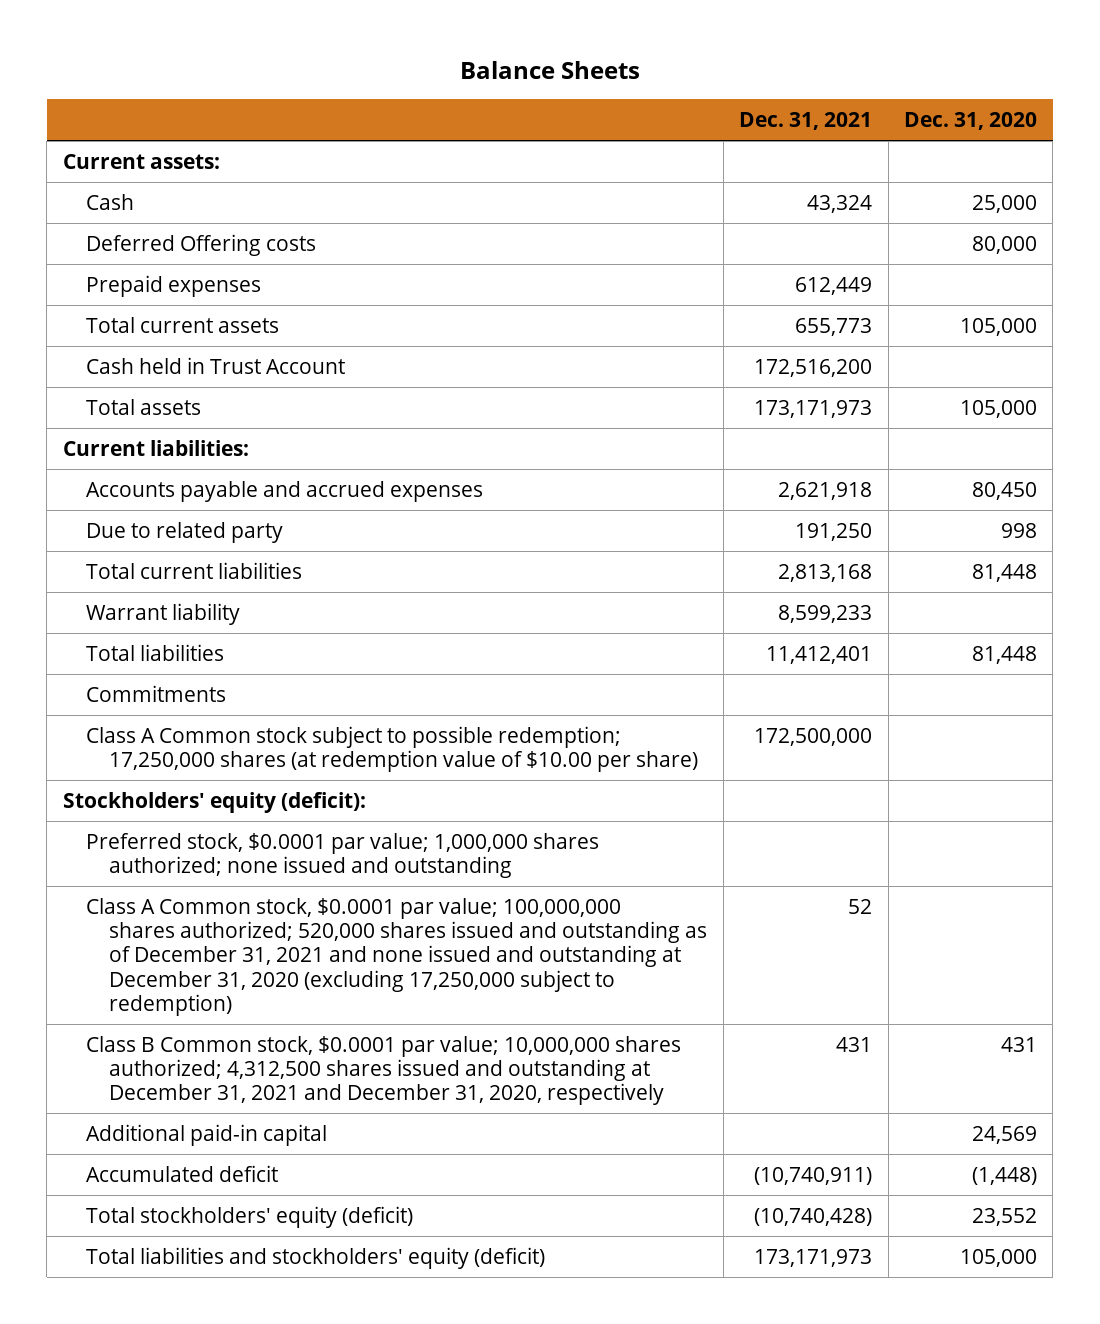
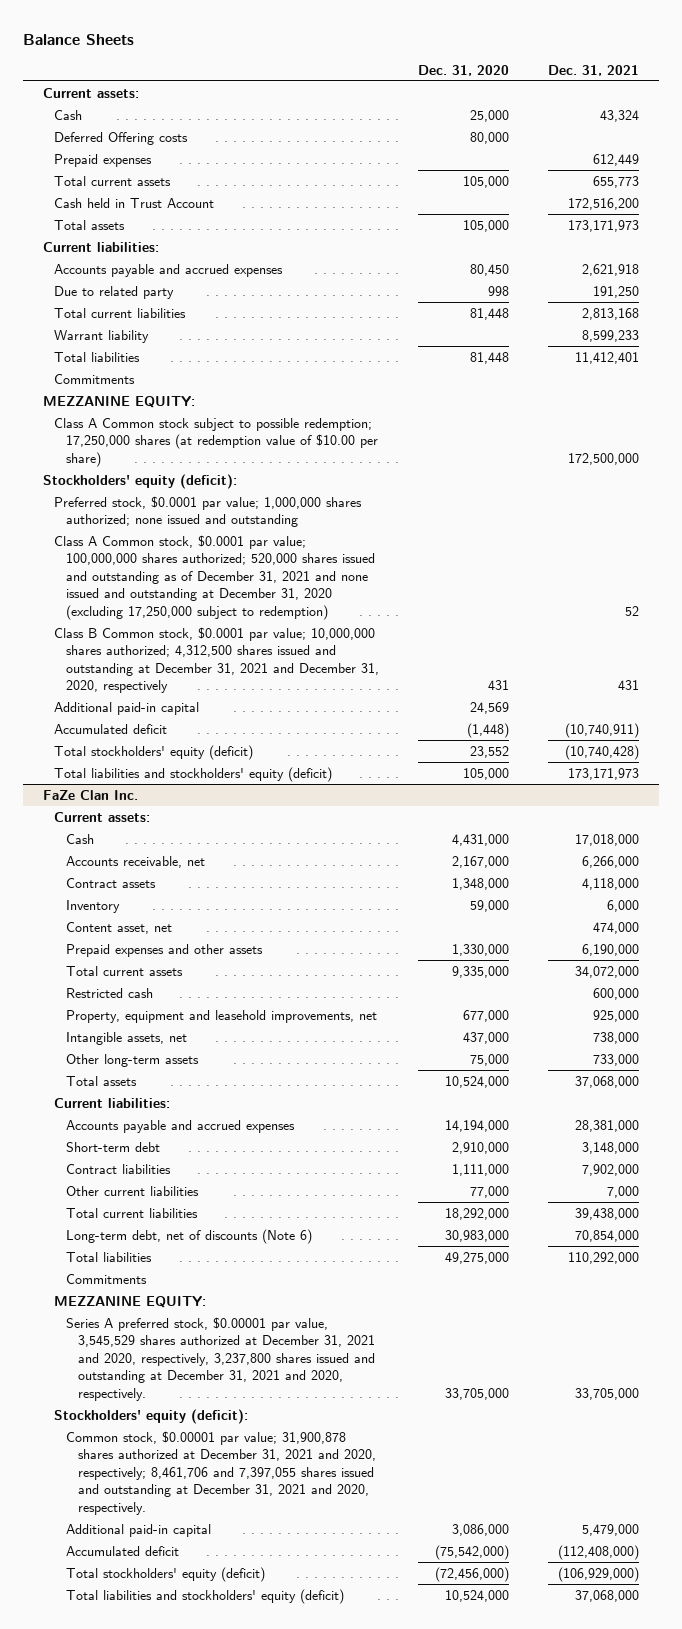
- | Dec. 31, 2021 | Dec. 31, 2020
+ | Dec. 31, 2020 | Dec. 31, 2021
+ MEZZANINE EQUITY:
+ FaZe Clan Inc.
+ Current assets:
+ Cash | 4,431,000 | 17,018,000
+ Accounts receivable, net | 2,167,000 | 6,266,000
+ Contract assets | 1,348,000 | 4,118,000
+ Inventory | 59,000 | 6,000
+ Content asset, net | | 474,000
+ Prepaid expenses and other assets | 1,330,000 | 6,190,000
+ Total current assets | 9,335,000 | 34,072,000
+ Restricted cash | | 600,000
+ Property, equipment and leasehold improvements, net | 677,000 | 925,000
+ Intangible assets, net | 437,000 | 738,000
+ Other long-term assets | 75,000 | 733,000
+ Total assets | 10,524,000 | 37,068,000
+ Current liabilities:
+ Accounts payable and accrued expenses | 14,194,000 | 28,381,000
+ Short-term debt | 2,910,000 | 3,148,000
+ Contract liabilities | 1,111,000 | 7,902,000
+ Other current liabilities | 77,000 | 7,000
+ Total current liabilities | 18,292,000 | 39,438,000
+ Long-term debt, net of discounts (Note 6) | 30,983,000 | 70,854,000
+ Total liabilities | 49,275,000 | 110,292,000
+ Commitments
+ MEZZANINE EQUITY:
+ Series A preferred stock, $0.00001 par value, 3,545,529 shares authorized at December 31, 2021 and 2020, respectively, 3,237,800 shares issued and outstanding at December 31, 2021 and 2020, respectively. | 33,705,000 | 33,705,000
+ Stockholders' equity (deficit):
+ Common stock, $0.00001 par value; 31,900,878 shares authorized at December 31, 2021 and 2020, respectively; 8,461,706 and 7,397,055 shares issued and outstanding at December 31, 2021 and 2020, respectively.
+ Additional paid-in capital | 3,086,000 | 5,479,000
+ Accumulated deficit | (75,542,000) | (112,408,000)
+ Total stockholders' equity (deficit) | (72,456,000) | (106,929,000)
+ Total liabilities and stockholders' equity (deficit) | 10,524,000 | 37,068,000

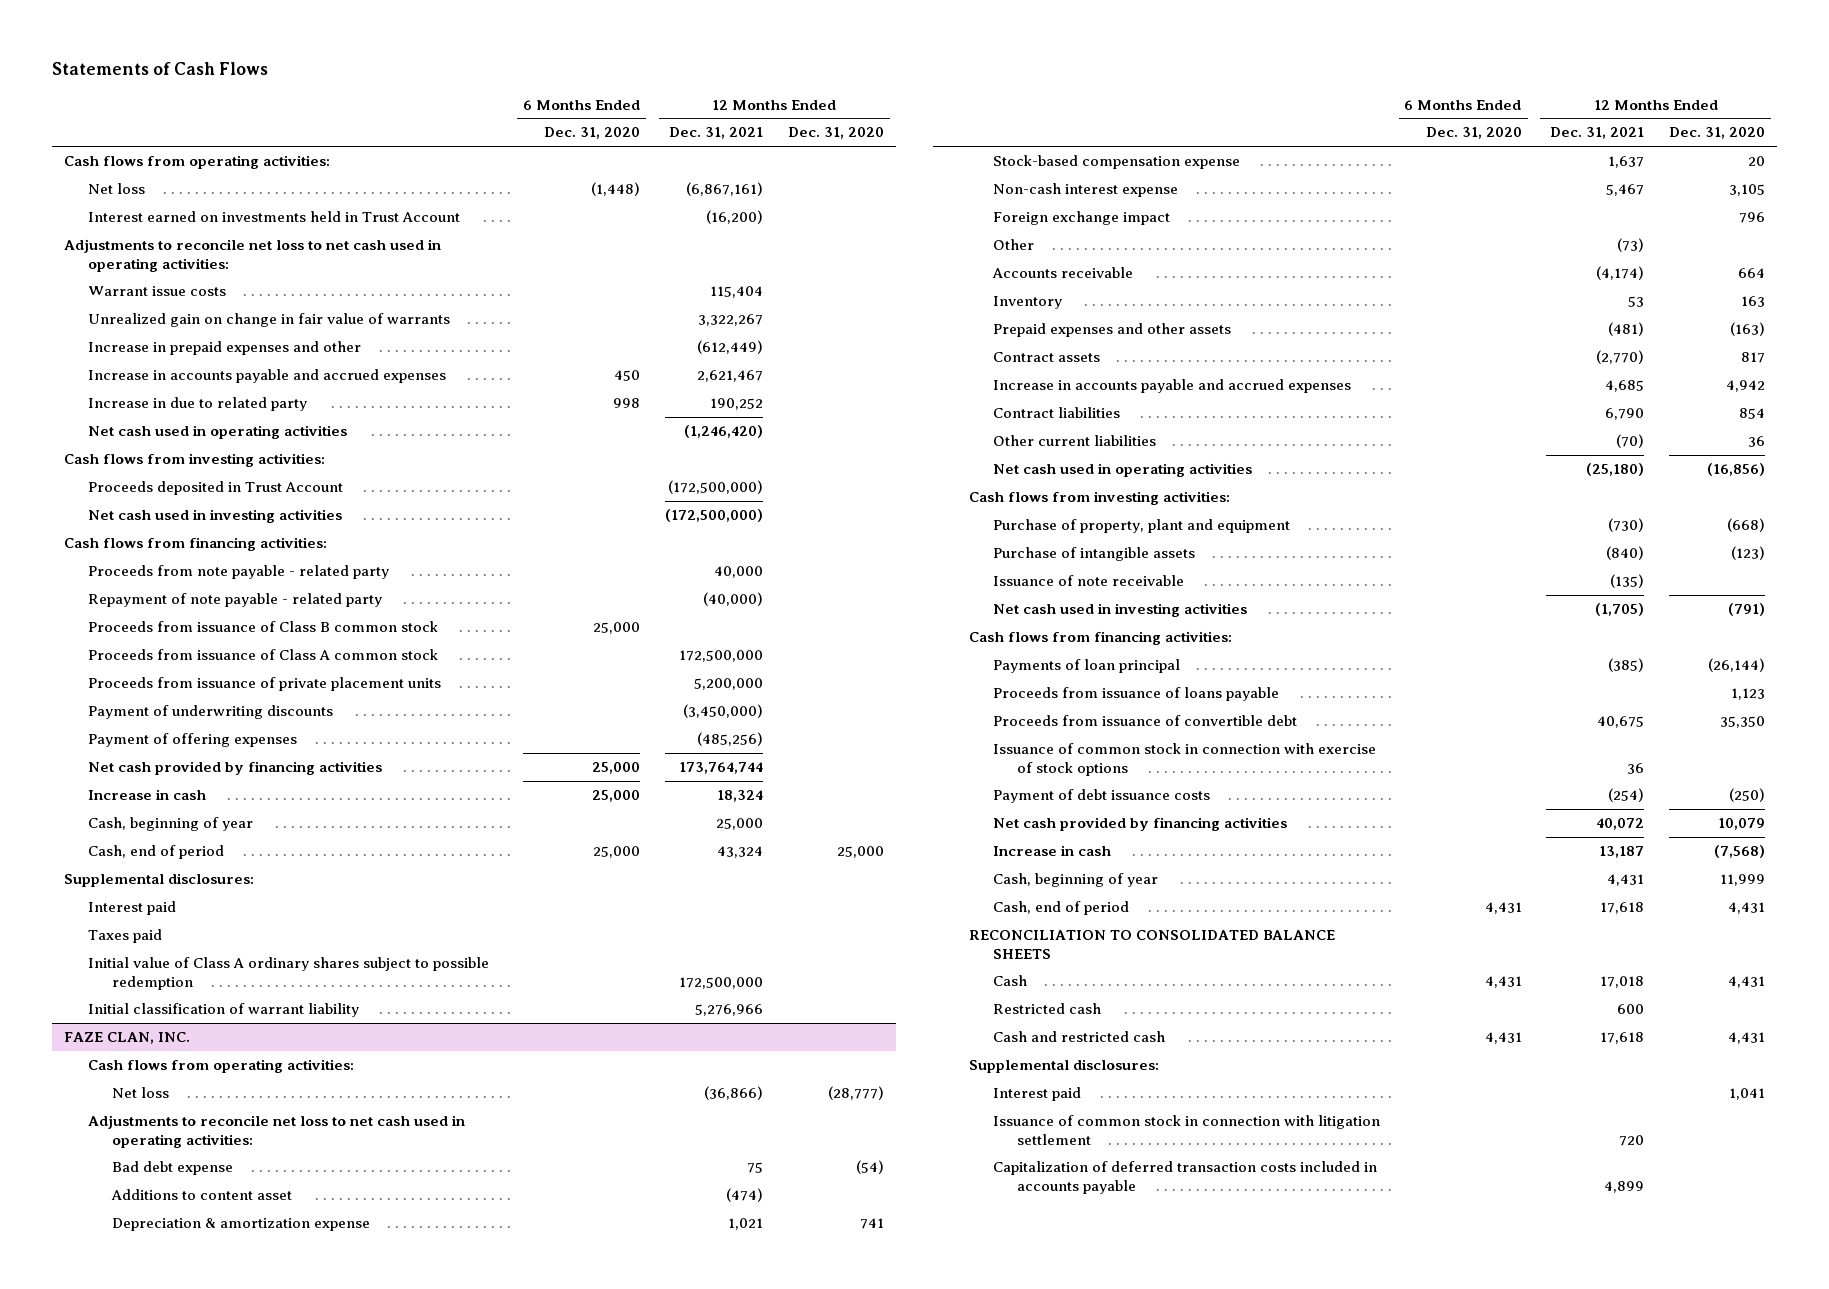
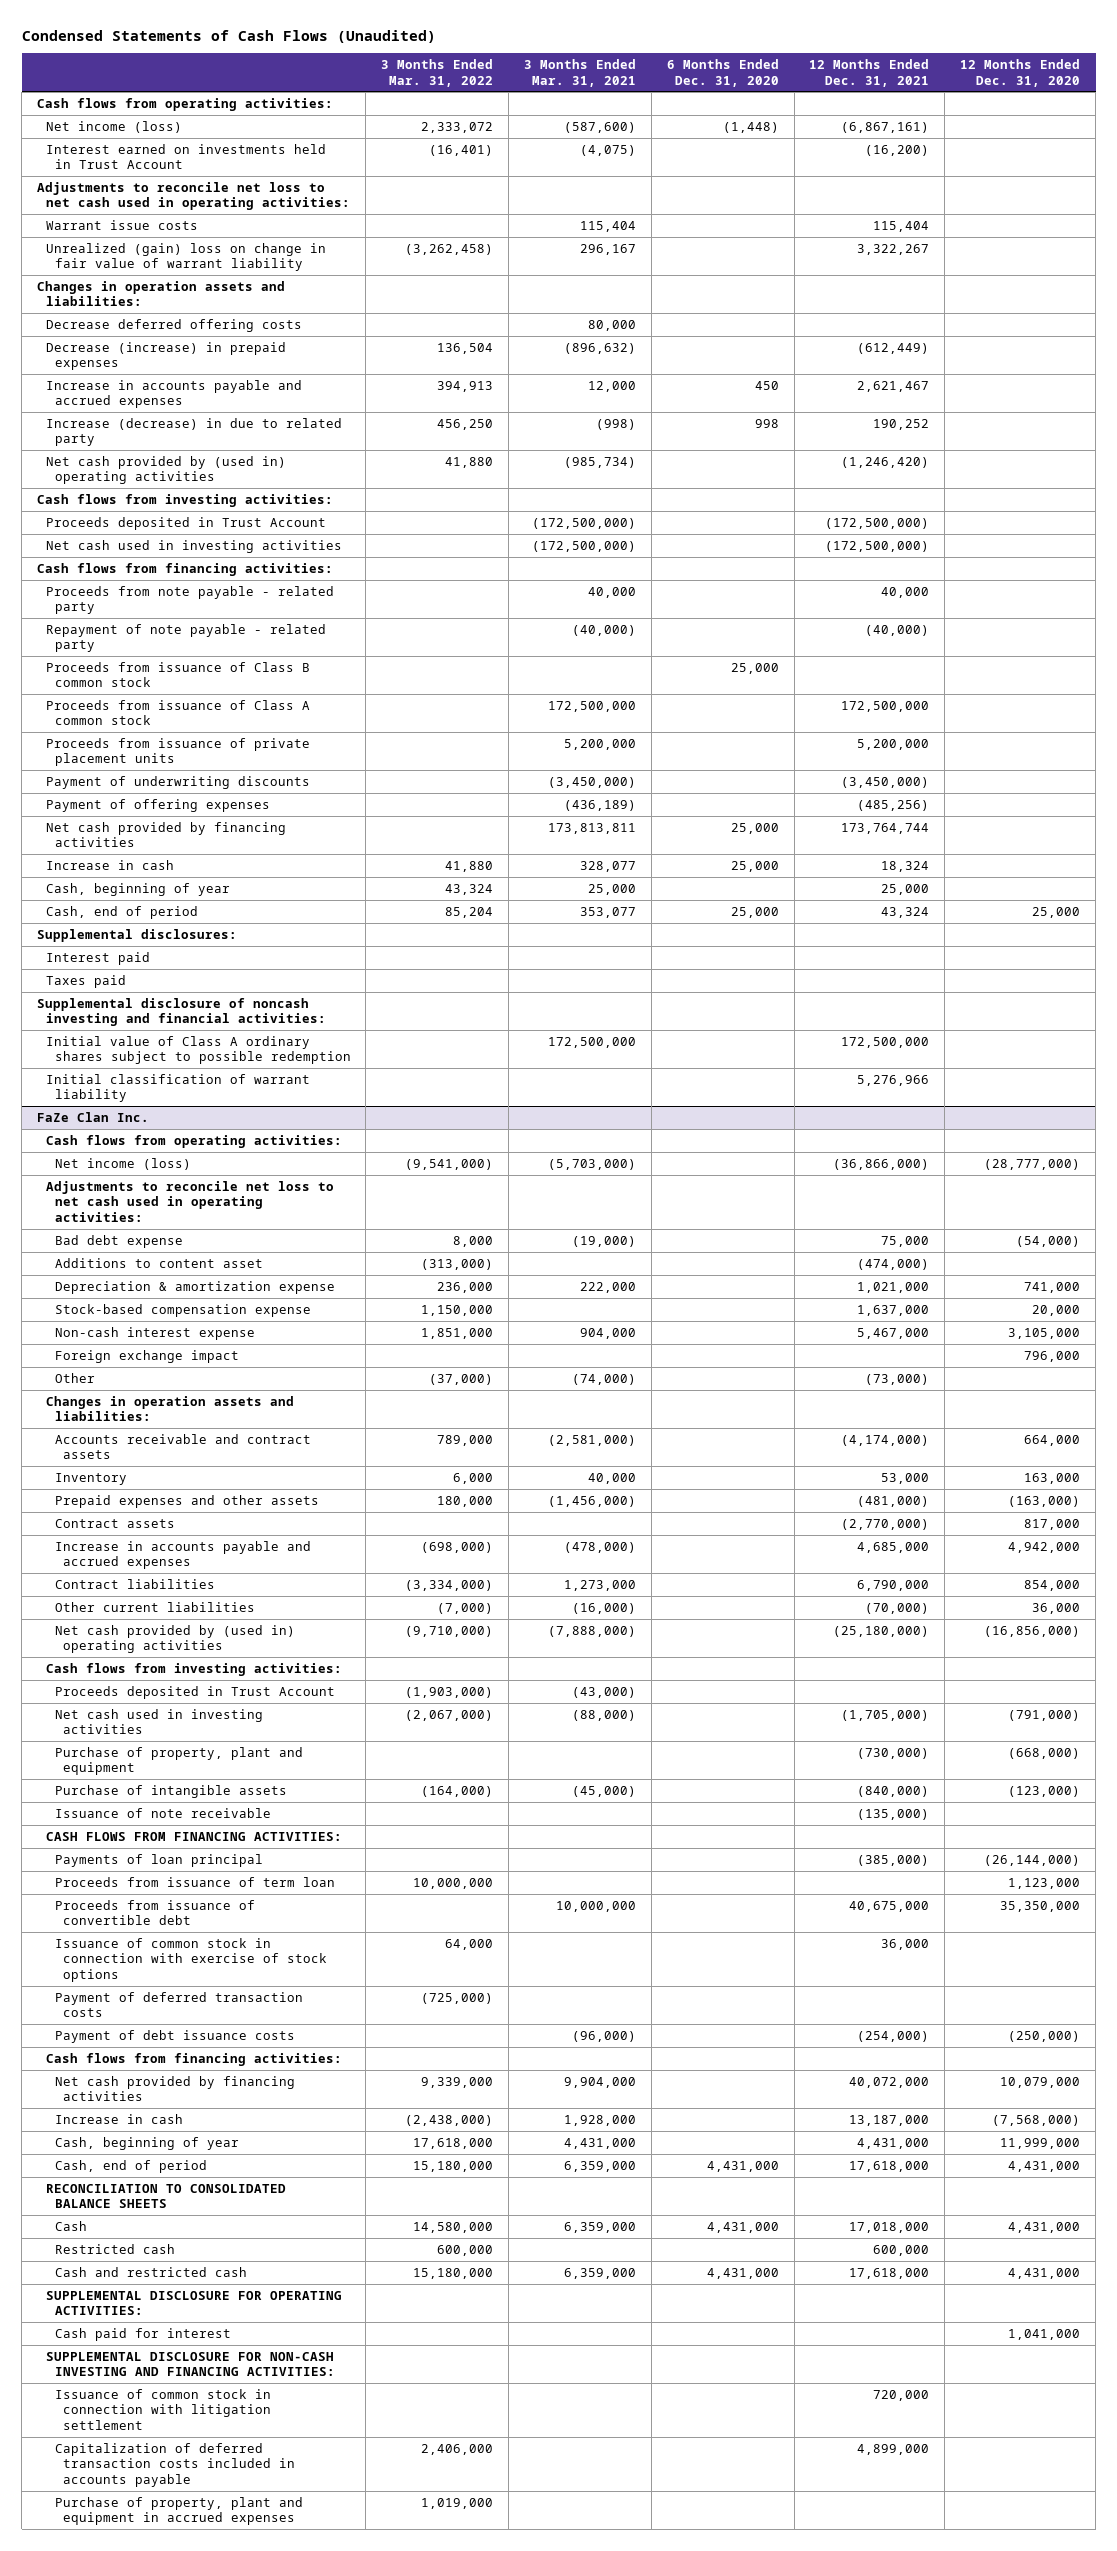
- Statements of Cash Flows
+ Condensed Statements of Cash Flows (Unaudited)
- | 6 Months Ended Dec. 31, 2020 | 12 Months Ended Dec. 31, 2021 | 12 Months Ended Dec. 31, 2020
+ | 3 Months Ended Mar. 31, 2022 | 3 Months Ended Mar. 31, 2021 | 6 Months Ended Dec. 31, 2020 | 12 Months Ended Dec. 31, 2021 | 12 Months Ended Dec. 31, 2020
- Net loss | (1,448) | (6,867,161) |
+ Net income (loss) | 2,333,072 | (587,600) | (1,448) | (6,867,161) |
- Unrealized gain on change in fair value of warrants | | 3,322,267 |
- Increase in prepaid expenses and other | | (612,449) |
+ Unrealized (gain) loss on change in fair value of warrant liability | (3,262,458) | 296,167 | | 3,322,267 |
+ Changes in operation assets and liabilities:
+ Decrease deferred offering costs | | 80,000 | | |
+ Decrease (increase) in prepaid expenses | 136,504 | (896,632) | | (612,449) |
- Increase in due to related party | 998 | 190,252 |
- Net cash used in operating activities | | (1,246,420) |
+ Increase (decrease) in due to related party | 456,250 | (998) | 998 | 190,252 |
+ Net cash provided by (used in) operating activities | 41,880 | (985,734) | | (1,246,420) |
+ Supplemental disclosure of noncash investing and financial activities:
- FAZE CLAN, INC.
+ FaZe Clan Inc.
- Net loss | | (36,866) | (28,777)
+ Net income (loss) | (9,541,000) | (5,703,000) | | (36,866,000) | (28,777,000)
- Bad debt expense | | 75 | (54)
- Additions to content asset | | (474) |
- Depreciation & amortization expense | | 1,021 | 741
- Stock-based compensation expense | | 1,637 | 20
- Non-cash interest expense | | 5,467 | 3,105
- Foreign exchange impact | | | 796
- Other | | (73) |
- Accounts receivable | | (4,174) | 664
- Inventory | | 53 | 163
- Prepaid expenses and other assets | | (481) | (163)
- Contract assets | | (2,770) | 817
- Increase in accounts payable and accrued expenses | | 4,685 | 4,942
- Contract liabilities | | 6,790 | 854
- Other current liabilities | | (70) | 36
- Net cash used in operating activities | | (25,180) | (16,856)
+ Bad debt expense | 8,000 | (19,000) | | 75,000 | (54,000)
+ Additions to content asset | (313,000) | | | (474,000) |
+ Depreciation & amortization expense | 236,000 | 222,000 | | 1,021,000 | 741,000
+ Stock-based compensation expense | 1,150,000 | | | 1,637,000 | 20,000
+ Non-cash interest expense | 1,851,000 | 904,000 | | 5,467,000 | 3,105,000
+ Foreign exchange impact | | | | | 796,000
+ Other | (37,000) | (74,000) | | (73,000) |
+ Changes in operation assets and liabilities:
+ Accounts receivable and contract assets | 789,000 | (2,581,000) | | (4,174,000) | 664,000
+ Inventory | 6,000 | 40,000 | | 53,000 | 163,000
+ Prepaid expenses and other assets | 180,000 | (1,456,000) | | (481,000) | (163,000)
+ Contract assets | | | | (2,770,000) | 817,000
+ Increase in accounts payable and accrued expenses | (698,000) | (478,000) | | 4,685,000 | 4,942,000
+ Contract liabilities | (3,334,000) | 1,273,000 | | 6,790,000 | 854,000
+ Other current liabilities | (7,000) | (16,000) | | (70,000) | 36,000
+ Net cash provided by (used in) operating activities | (9,710,000) | (7,888,000) | | (25,180,000) | (16,856,000)
- Purchase of property, plant and equipment | | (730) | (668)
- Purchase of intangible assets | | (840) | (123)
- Issuance of note receivable | | (135) |
- Net cash used in investing activities | | (1,705) | (791)
+ Proceeds deposited in Trust Account | (1,903,000) | (43,000) | | |
+ Net cash used in investing activities | (2,067,000) | (88,000) | | (1,705,000) | (791,000)
+ Purchase of property, plant and equipment | | | | (730,000) | (668,000)
+ Purchase of intangible assets | (164,000) | (45,000) | | (840,000) | (123,000)
+ Issuance of note receivable | | | | (135,000) |
+ CASH FLOWS FROM FINANCING ACTIVITIES:
+ Payments of loan principal | | | | (385,000) | (26,144,000)
+ Proceeds from issuance of term loan | 10,000,000 | | | | 1,123,000
+ Proceeds from issuance of convertible debt | | 10,000,000 | | 40,675,000 | 35,350,000
+ Issuance of common stock in connection with exercise of stock options | 64,000 | | | 36,000 |
+ Payment of deferred transaction costs | (725,000) | | | |
+ Payment of debt issuance costs | | (96,000) | | (254,000) | (250,000)
- Payments of loan principal | | (385) | (26,144)
- Proceeds from issuance of loans payable | | | 1,123
- Proceeds from issuance of convertible debt | | 40,675 | 35,350
- Issuance of common stock in connection with exercise of stock options | | 36 |
- Payment of debt issuance costs | | (254) | (250)
- Net cash provided by financing activities | | 40,072 | 10,079
- Increase in cash | | 13,187 | (7,568)
- Cash, beginning of year | | 4,431 | 11,999
- Cash, end of period | 4,431 | 17,618 | 4,431
+ Net cash provided by financing activities | 9,339,000 | 9,904,000 | | 40,072,000 | 10,079,000
+ Increase in cash | (2,438,000) | 1,928,000 | | 13,187,000 | (7,568,000)
+ Cash, beginning of year | 17,618,000 | 4,431,000 | | 4,431,000 | 11,999,000
+ Cash, end of period | 15,180,000 | 6,359,000 | 4,431,000 | 17,618,000 | 4,431,000
- Cash | 4,431 | 17,018 | 4,431
- Restricted cash | | 600 |
- Cash and restricted cash | 4,431 | 17,618 | 4,431
- Supplemental disclosures:
- Interest paid | | | 1,041
- Issuance of common stock in connection with litigation settlement | | 720 |
- Capitalization of deferred transaction costs included in accounts payable | | 4,899 |
+ Cash | 14,580,000 | 6,359,000 | 4,431,000 | 17,018,000 | 4,431,000
+ Restricted cash | 600,000 | | | 600,000 |
+ Cash and restricted cash | 15,180,000 | 6,359,000 | 4,431,000 | 17,618,000 | 4,431,000
+ SUPPLEMENTAL DISCLOSURE FOR OPERATING ACTIVITIES:
+ Cash paid for interest | | | | | 1,041,000
+ SUPPLEMENTAL DISCLOSURE FOR NON-CASH INVESTING AND FINANCING ACTIVITIES:
+ Issuance of common stock in connection with litigation settlement | | | | 720,000 |
+ Capitalization of deferred transaction costs included in accounts payable | 2,406,000 | | | 4,899,000 |
+ Purchase of property, plant and equipment in accrued expenses | 1,019,000 | | | |

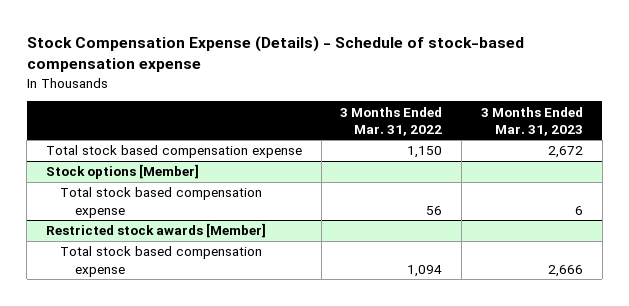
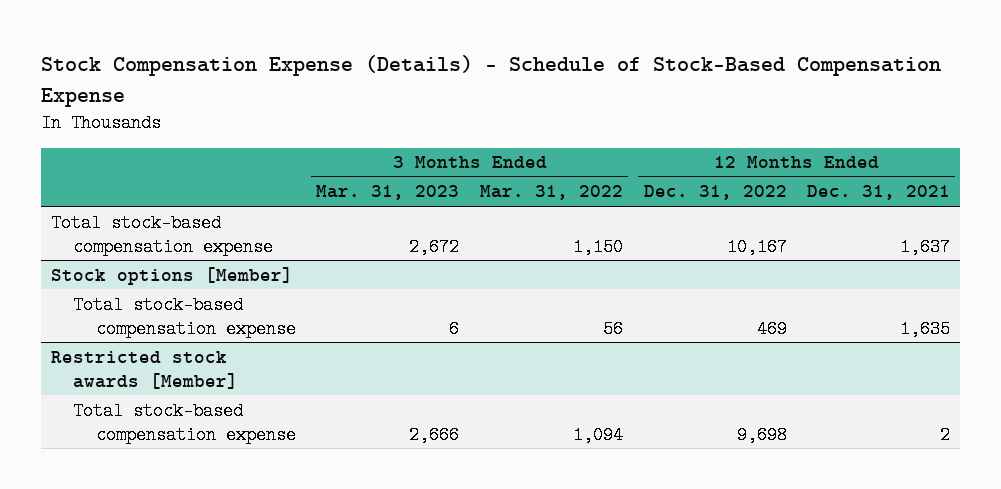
- Stock Compensation Expense (Details) - Schedule of stock-based compensation expense
+ Stock Compensation Expense (Details) - Schedule of Stock-Based Compensation Expense
- | 3 Months Ended Mar. 31, 2022 | 3 Months Ended Mar. 31, 2023
+ | 3 Months Ended Mar. 31, 2023 | 3 Months Ended Mar. 31, 2022 | 12 Months Ended Dec. 31, 2022 | 12 Months Ended Dec. 31, 2021
- Total stock based compensation expense | 1,150 | 2,672
+ Total stock-based compensation expense | 2,672 | 1,150 | 10,167 | 1,637
@ Stock options [Member]
- Total stock based compensation expense | 56 | 6
+ Total stock-based compensation expense | 6 | 56 | 469 | 1,635
@ Restricted stock awards [Member]
- Total stock based compensation expense | 1,094 | 2,666
+ Total stock-based compensation expense | 2,666 | 1,094 | 9,698 | 2

